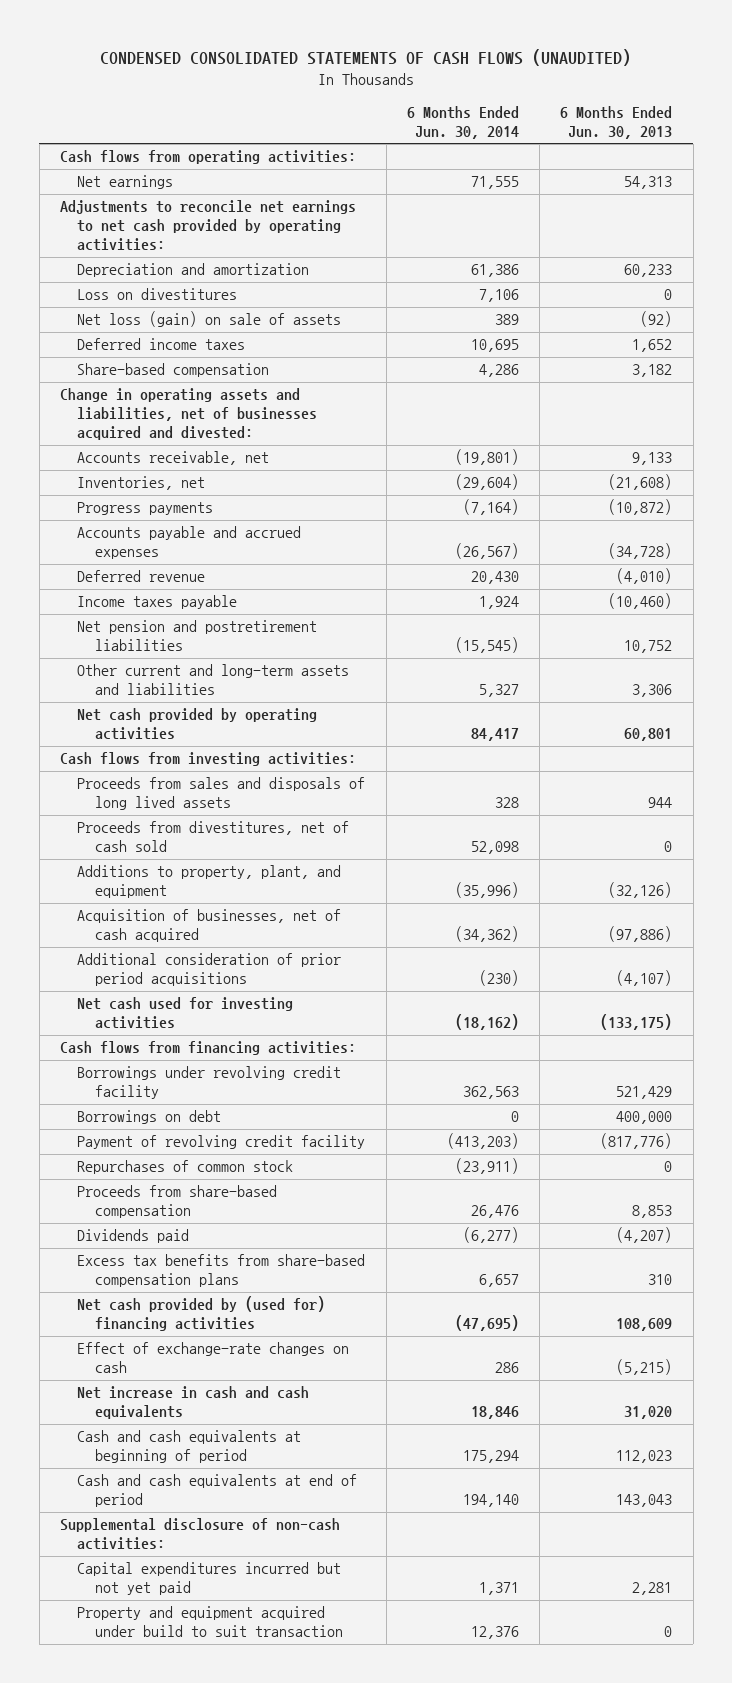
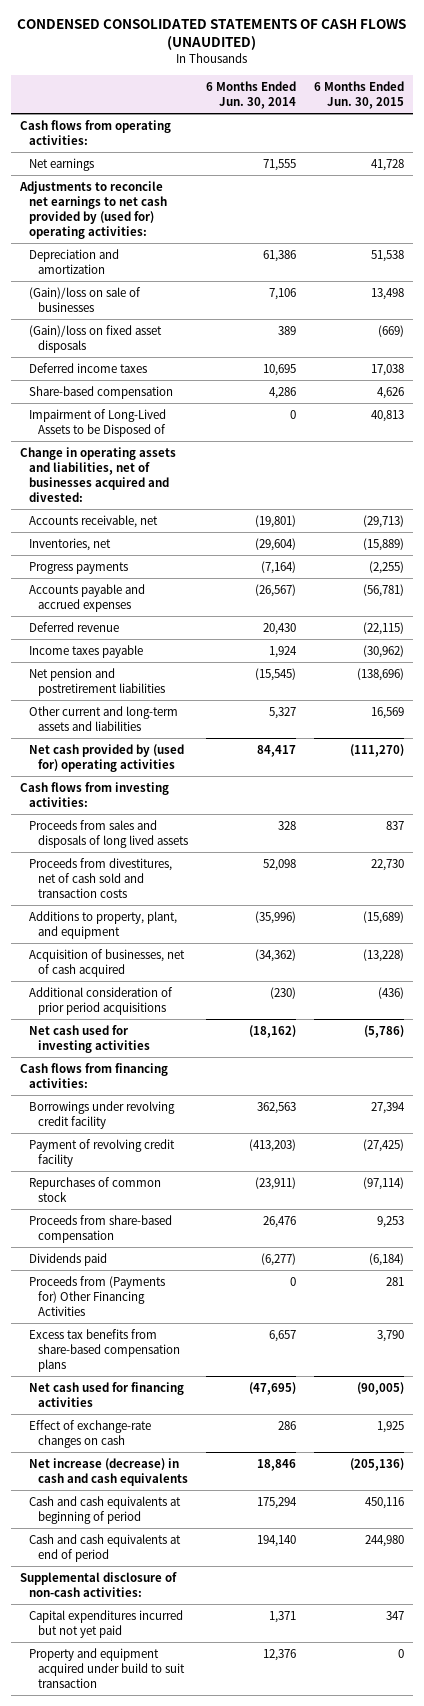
- | 6 Months Ended Jun. 30, 2014 | 6 Months Ended Jun. 30, 2013
+ | 6 Months Ended Jun. 30, 2014 | 6 Months Ended Jun. 30, 2015
- Adjustments to reconcile net earnings to net cash provided by operating activities:
+ Adjustments to reconcile net earnings to net cash provided by (used for) operating activities:
- Loss on divestitures | 7,106 | 0
- Net loss (gain) on sale of assets | 389 | (92)
+ (Gain)/loss on sale of businesses | 7,106 | 13,498
+ (Gain)/loss on fixed asset disposals | 389 | (669)
+ Impairment of Long-Lived Assets to be Disposed of | 0 | 40,813
- Net cash provided by operating activities | 84,417 | 60,801
+ Net cash provided by (used for) operating activities | 84,417 | (111,270)
- Proceeds from divestitures, net of cash sold | 52,098 | 0
+ Proceeds from divestitures, net of cash sold and transaction costs | 52,098 | 22,730
- Borrowings on debt | 0 | 400,000
+ Proceeds from (Payments for) Other Financing Activities | 0 | 281
- Net cash provided by (used for) financing activities | (47,695) | 108,609
+ Net cash used for financing activities | (47,695) | (90,005)
- Net increase in cash and cash equivalents | 18,846 | 31,020
+ Net increase (decrease) in cash and cash equivalents | 18,846 | (205,136)

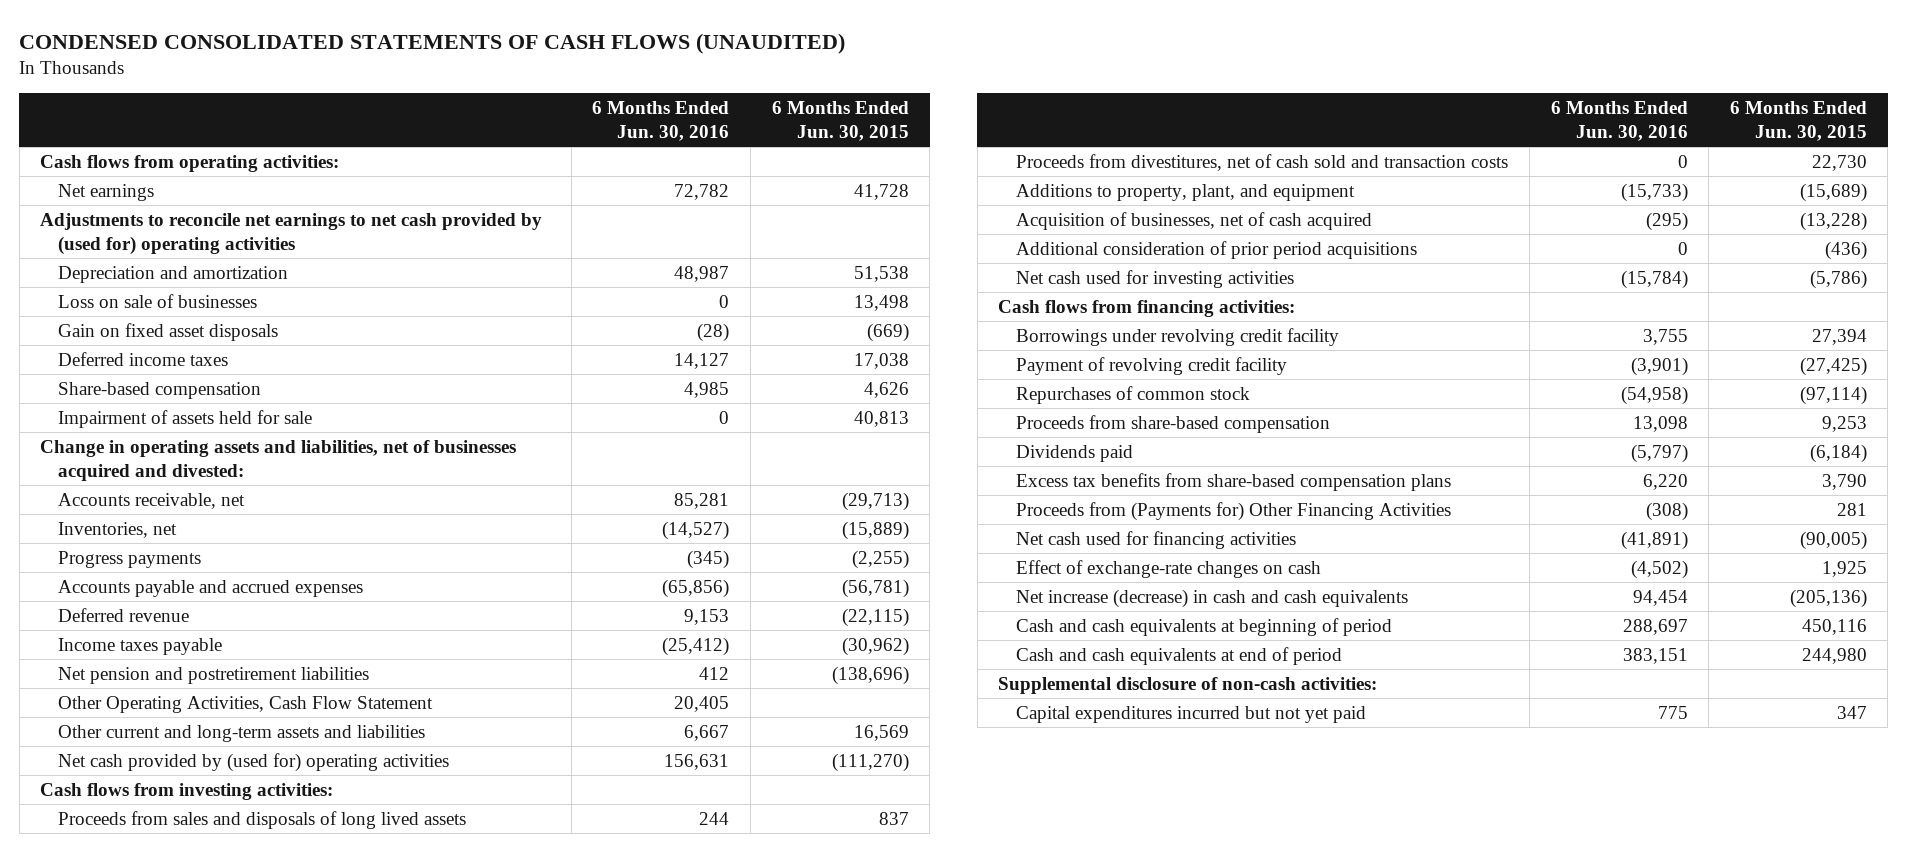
- | 6 Months Ended Jun. 30, 2014 | 6 Months Ended Jun. 30, 2015
+ | 6 Months Ended Jun. 30, 2016 | 6 Months Ended Jun. 30, 2015
- Adjustments to reconcile net earnings to net cash provided by (used for) operating activities:
+ Adjustments to reconcile net earnings to net cash provided by (used for) operating activities
- (Gain)/loss on sale of businesses | 7,106 | 13,498
- (Gain)/loss on fixed asset disposals | 389 | (669)
+ Loss on sale of businesses | 0 | 13,498
+ Gain on fixed asset disposals | (28) | (669)
- Impairment of Long-Lived Assets to be Disposed of | 0 | 40,813
+ Impairment of assets held for sale | 0 | 40,813
+ Other Operating Activities, Cash Flow Statement | 20,405 |
moved down: Proceeds from (Payments for) Other Financing Activities | (308) | 281
- Property and equipment acquired under build to suit transaction | 12,376 | 0

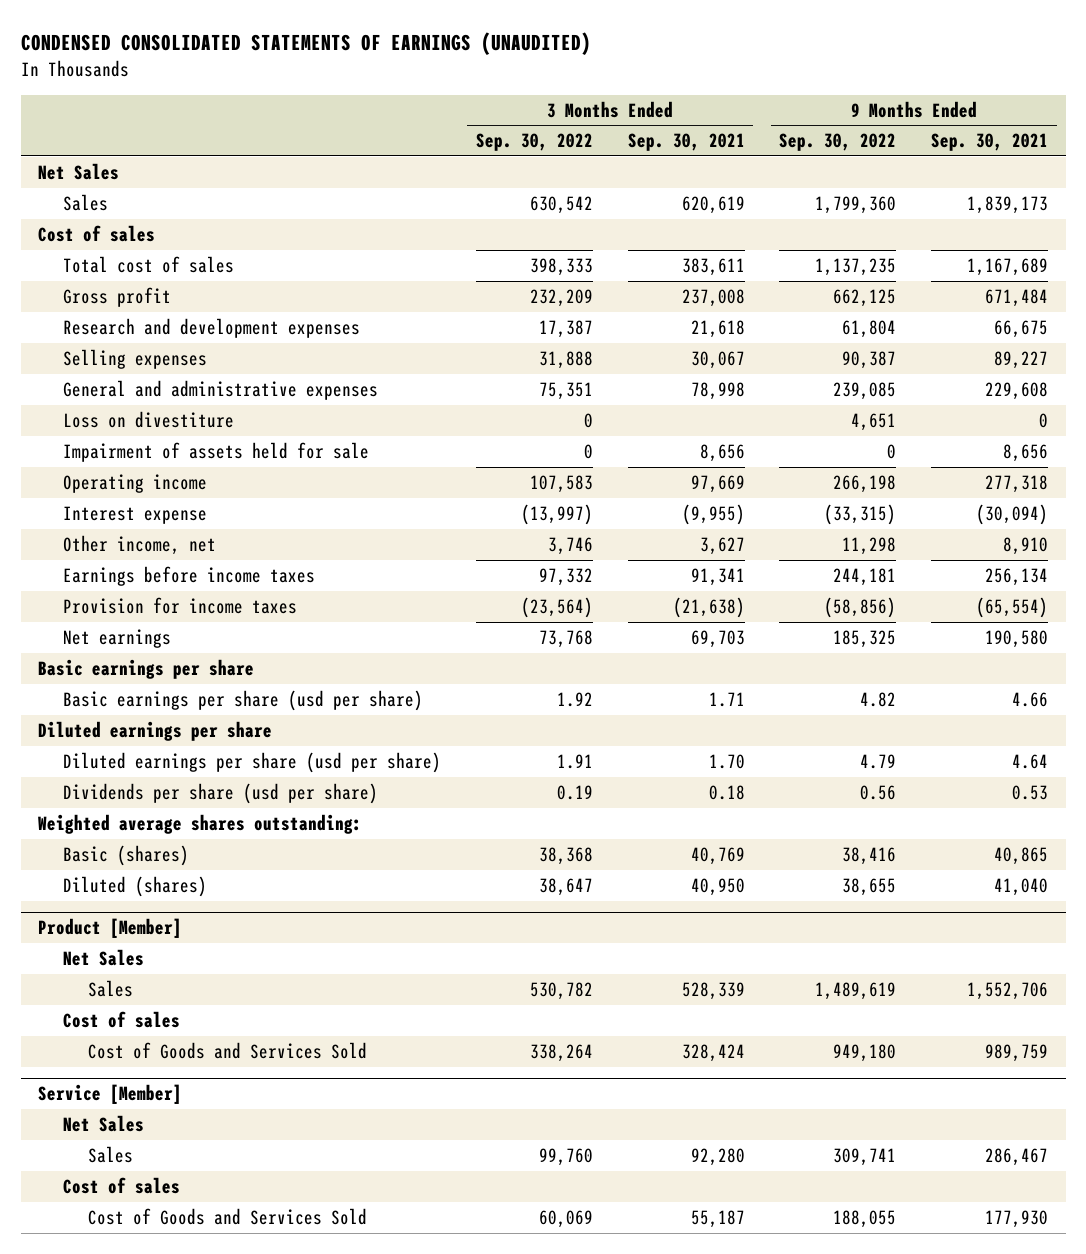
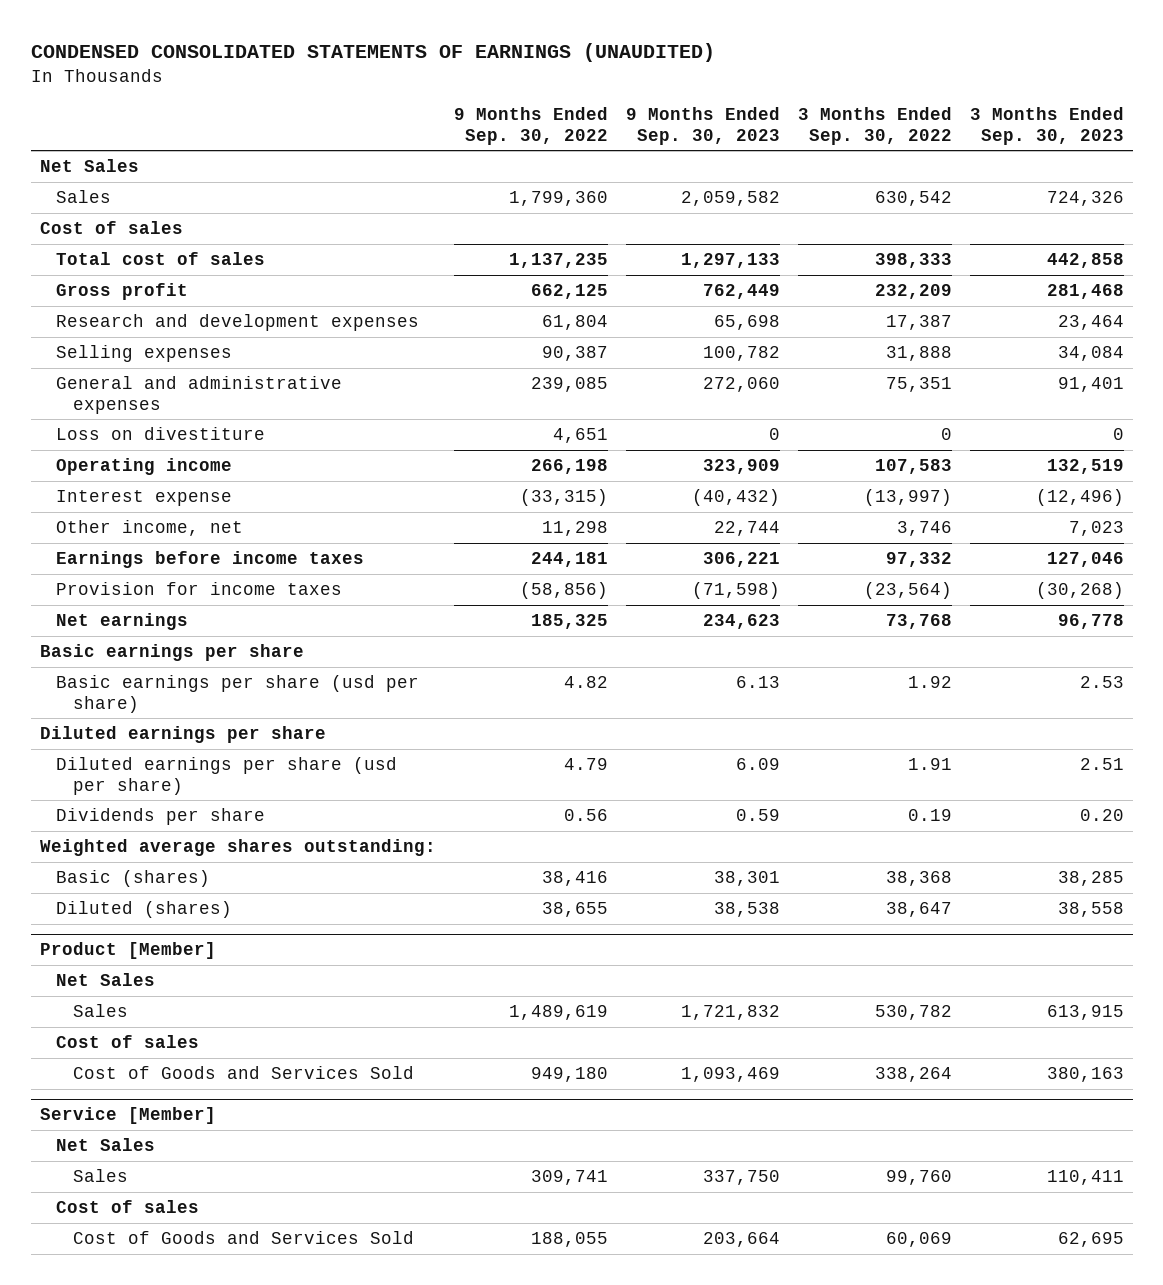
- | 3 Months Ended Sep. 30, 2022 | 3 Months Ended Sep. 30, 2021 | 9 Months Ended Sep. 30, 2022 | 9 Months Ended Sep. 30, 2021
+ | 9 Months Ended Sep. 30, 2022 | 9 Months Ended Sep. 30, 2023 | 3 Months Ended Sep. 30, 2022 | 3 Months Ended Sep. 30, 2023
- Impairment of assets held for sale | 0 | 8,656 | 0 | 8,656
- Dividends per share (usd per share) | 0.19 | 0.18 | 0.56 | 0.53
+ Dividends per share | 0.56 | 0.59 | 0.19 | 0.20

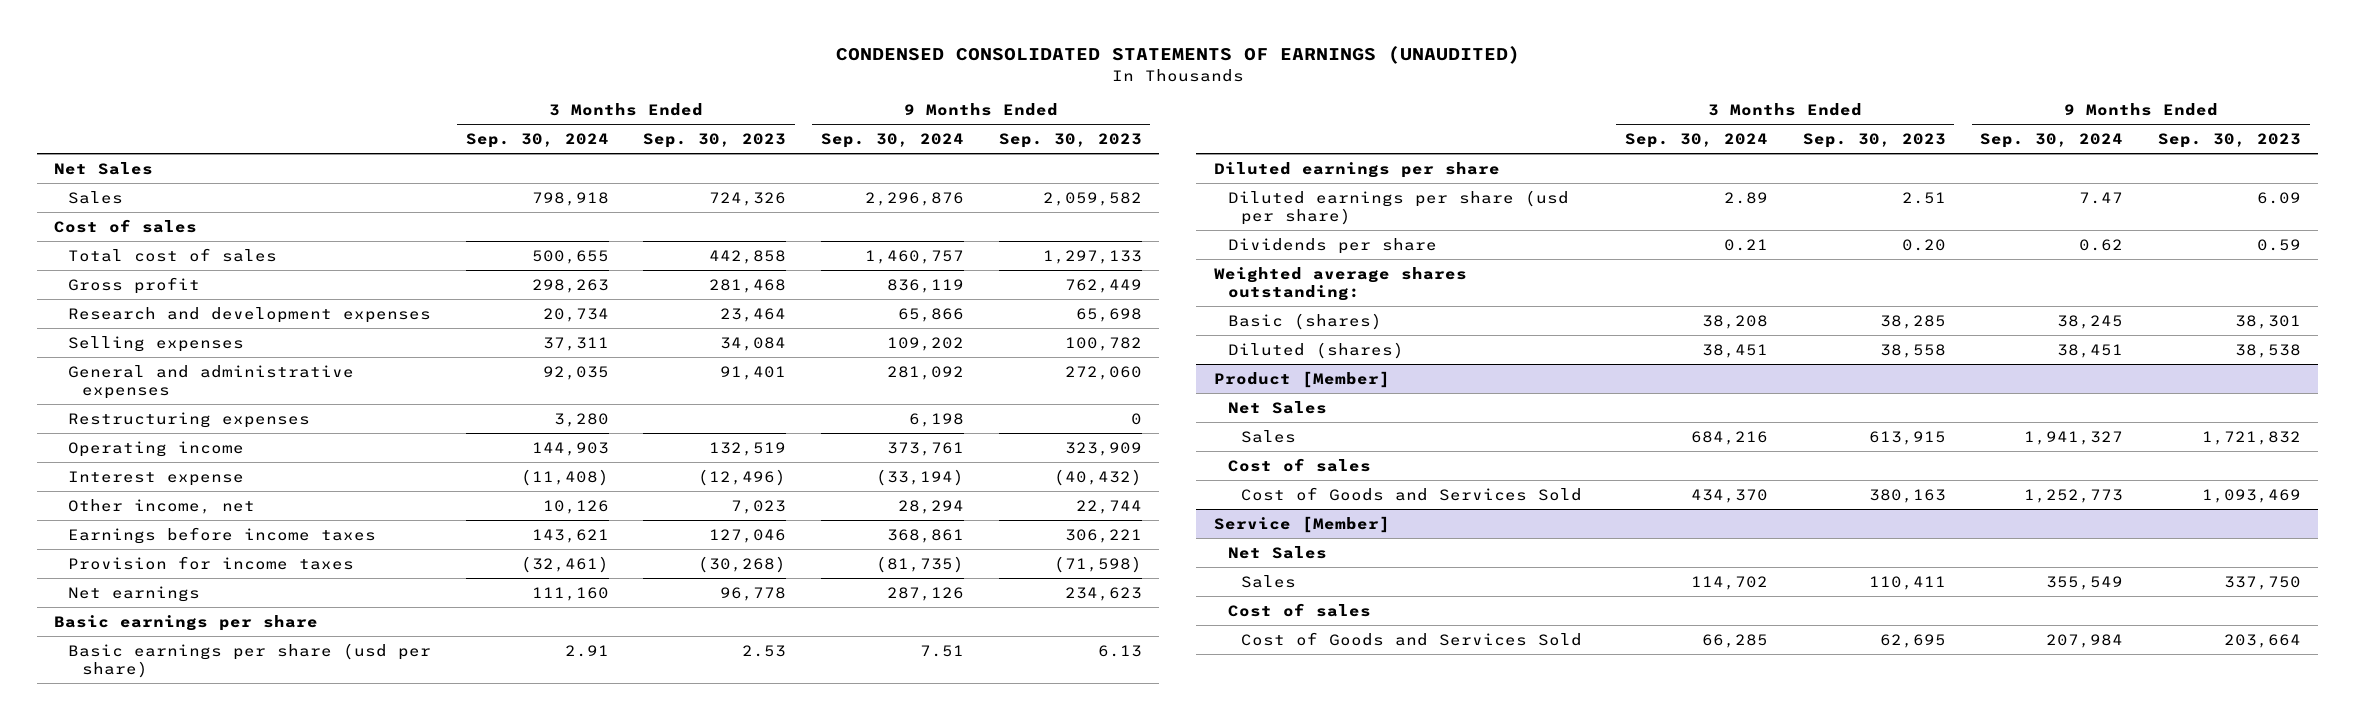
- | 9 Months Ended Sep. 30, 2022 | 9 Months Ended Sep. 30, 2023 | 3 Months Ended Sep. 30, 2022 | 3 Months Ended Sep. 30, 2023
+ | 3 Months Ended Sep. 30, 2024 | 3 Months Ended Sep. 30, 2023 | 9 Months Ended Sep. 30, 2024 | 9 Months Ended Sep. 30, 2023
- Loss on divestiture | 4,651 | 0 | 0 | 0
+ Restructuring expenses | 3,280 | | 6,198 | 0

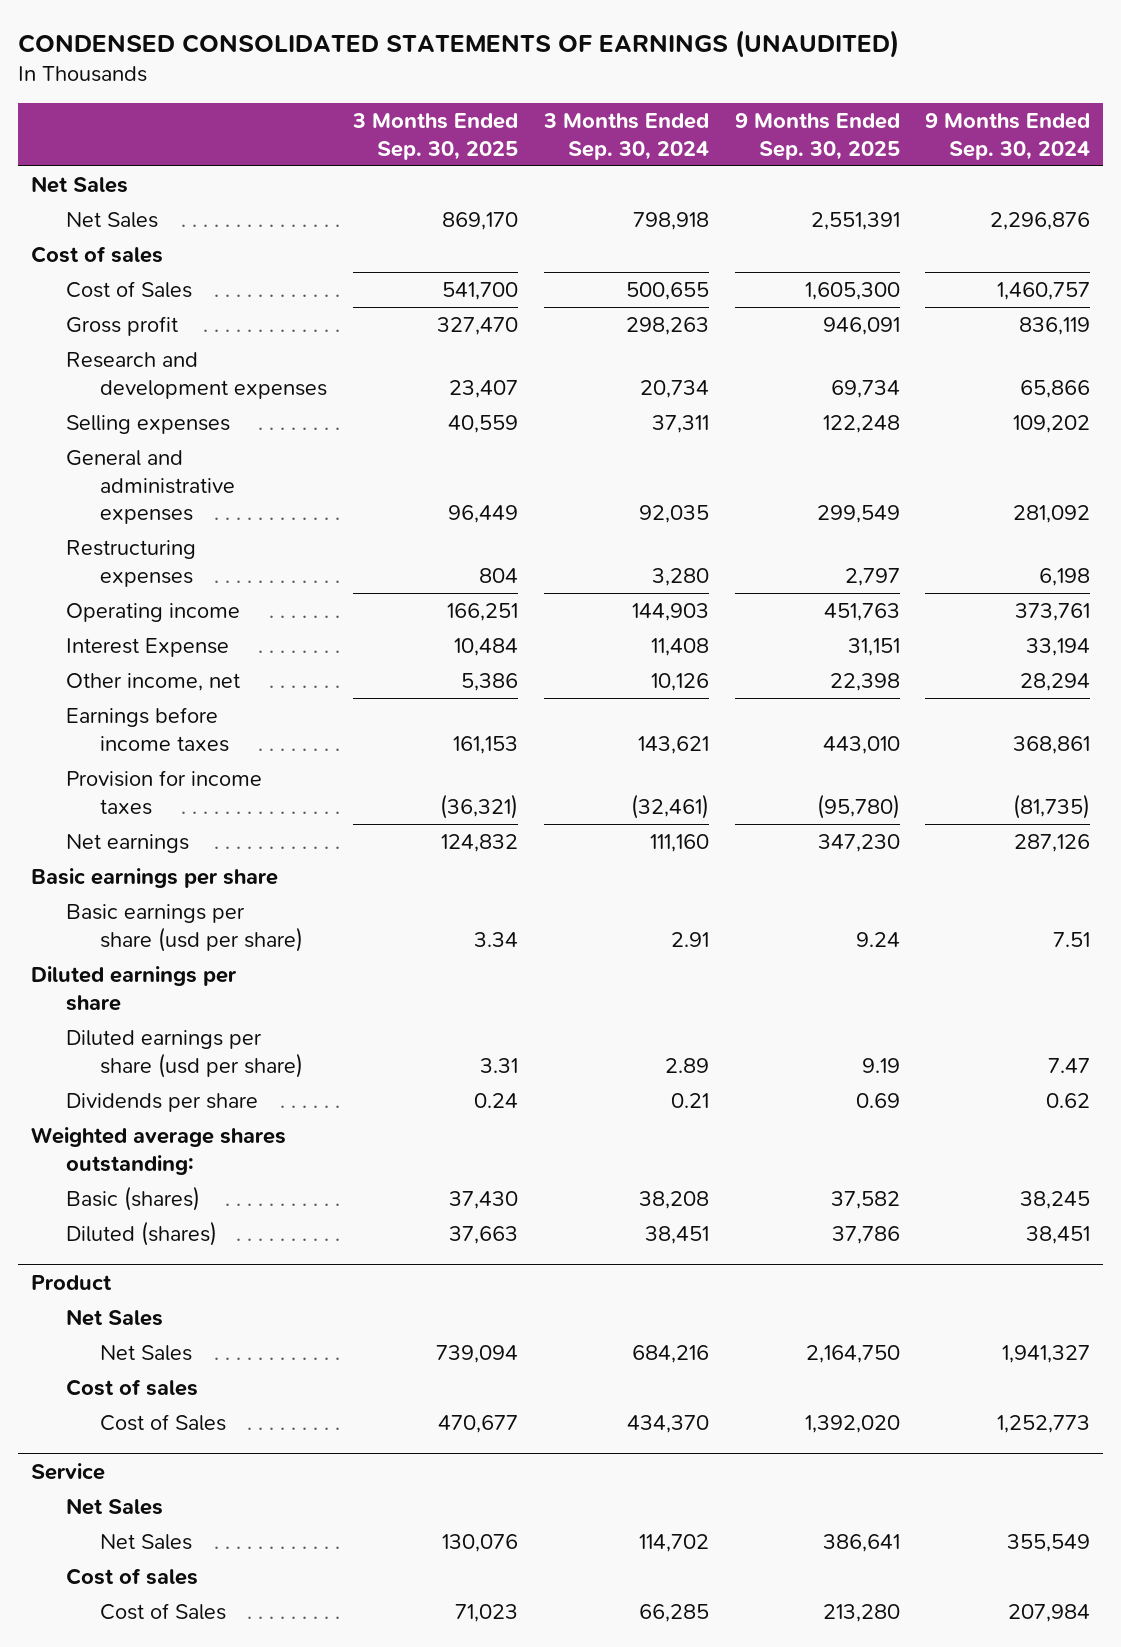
- | 3 Months Ended Sep. 30, 2024 | 3 Months Ended Sep. 30, 2023 | 9 Months Ended Sep. 30, 2024 | 9 Months Ended Sep. 30, 2023
+ | 3 Months Ended Sep. 30, 2025 | 3 Months Ended Sep. 30, 2024 | 9 Months Ended Sep. 30, 2025 | 9 Months Ended Sep. 30, 2024
- Sales | 798,918 | 724,326 | 2,296,876 | 2,059,582
+ Net Sales | 869,170 | 798,918 | 2,551,391 | 2,296,876
- Total cost of sales | 500,655 | 442,858 | 1,460,757 | 1,297,133
+ Cost of Sales | 541,700 | 500,655 | 1,605,300 | 1,460,757
- Interest expense | (11,408) | (12,496) | (33,194) | (40,432)
+ Interest Expense | 10,484 | 11,408 | 31,151 | 33,194
- Product [Member]
+ Product
- Sales | 684,216 | 613,915 | 1,941,327 | 1,721,832
+ Net Sales | 739,094 | 684,216 | 2,164,750 | 1,941,327
- Cost of Goods and Services Sold | 434,370 | 380,163 | 1,252,773 | 1,093,469
- Service [Member]
+ Cost of Sales | 470,677 | 434,370 | 1,392,020 | 1,252,773
+ Service
- Sales | 114,702 | 110,411 | 355,549 | 337,750
+ Net Sales | 130,076 | 114,702 | 386,641 | 355,549
- Cost of Goods and Services Sold | 66,285 | 62,695 | 207,984 | 203,664
+ Cost of Sales | 71,023 | 66,285 | 213,280 | 207,984

